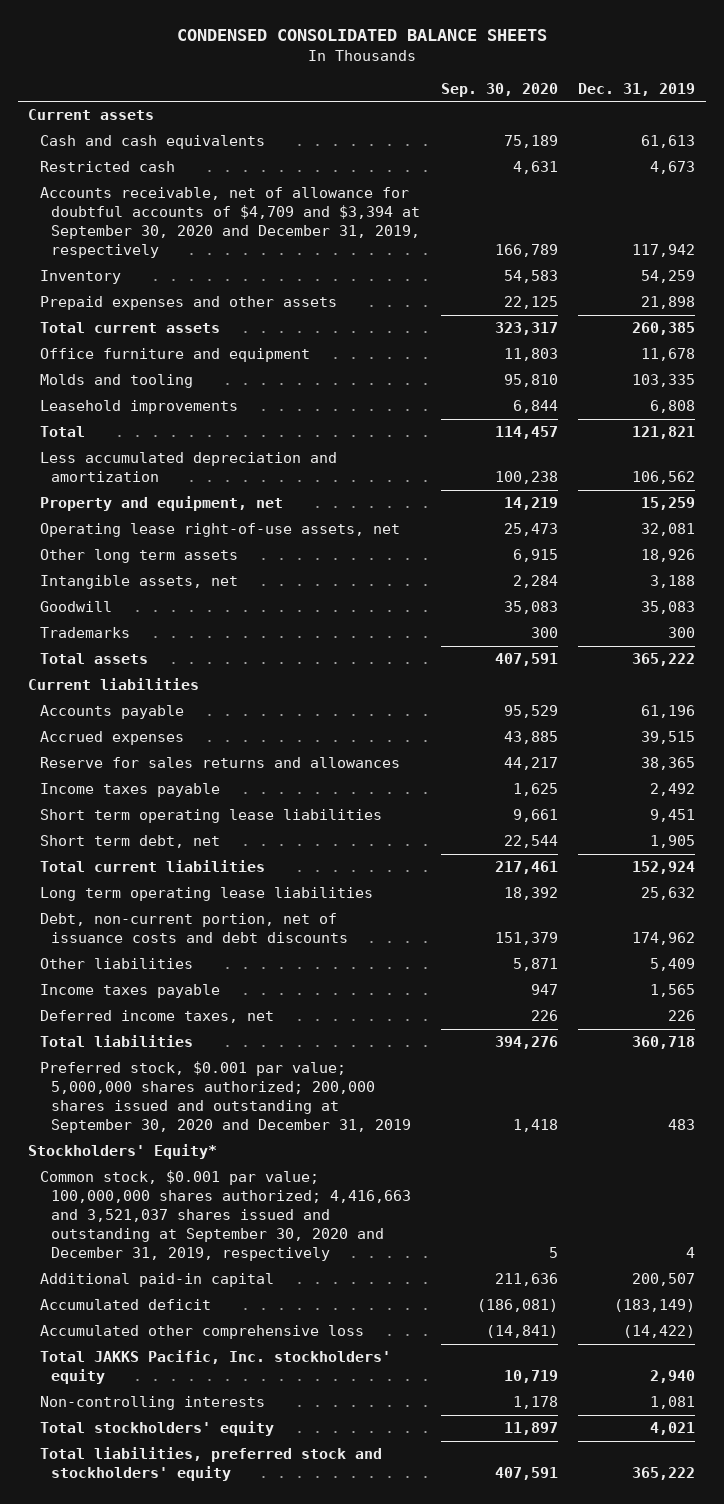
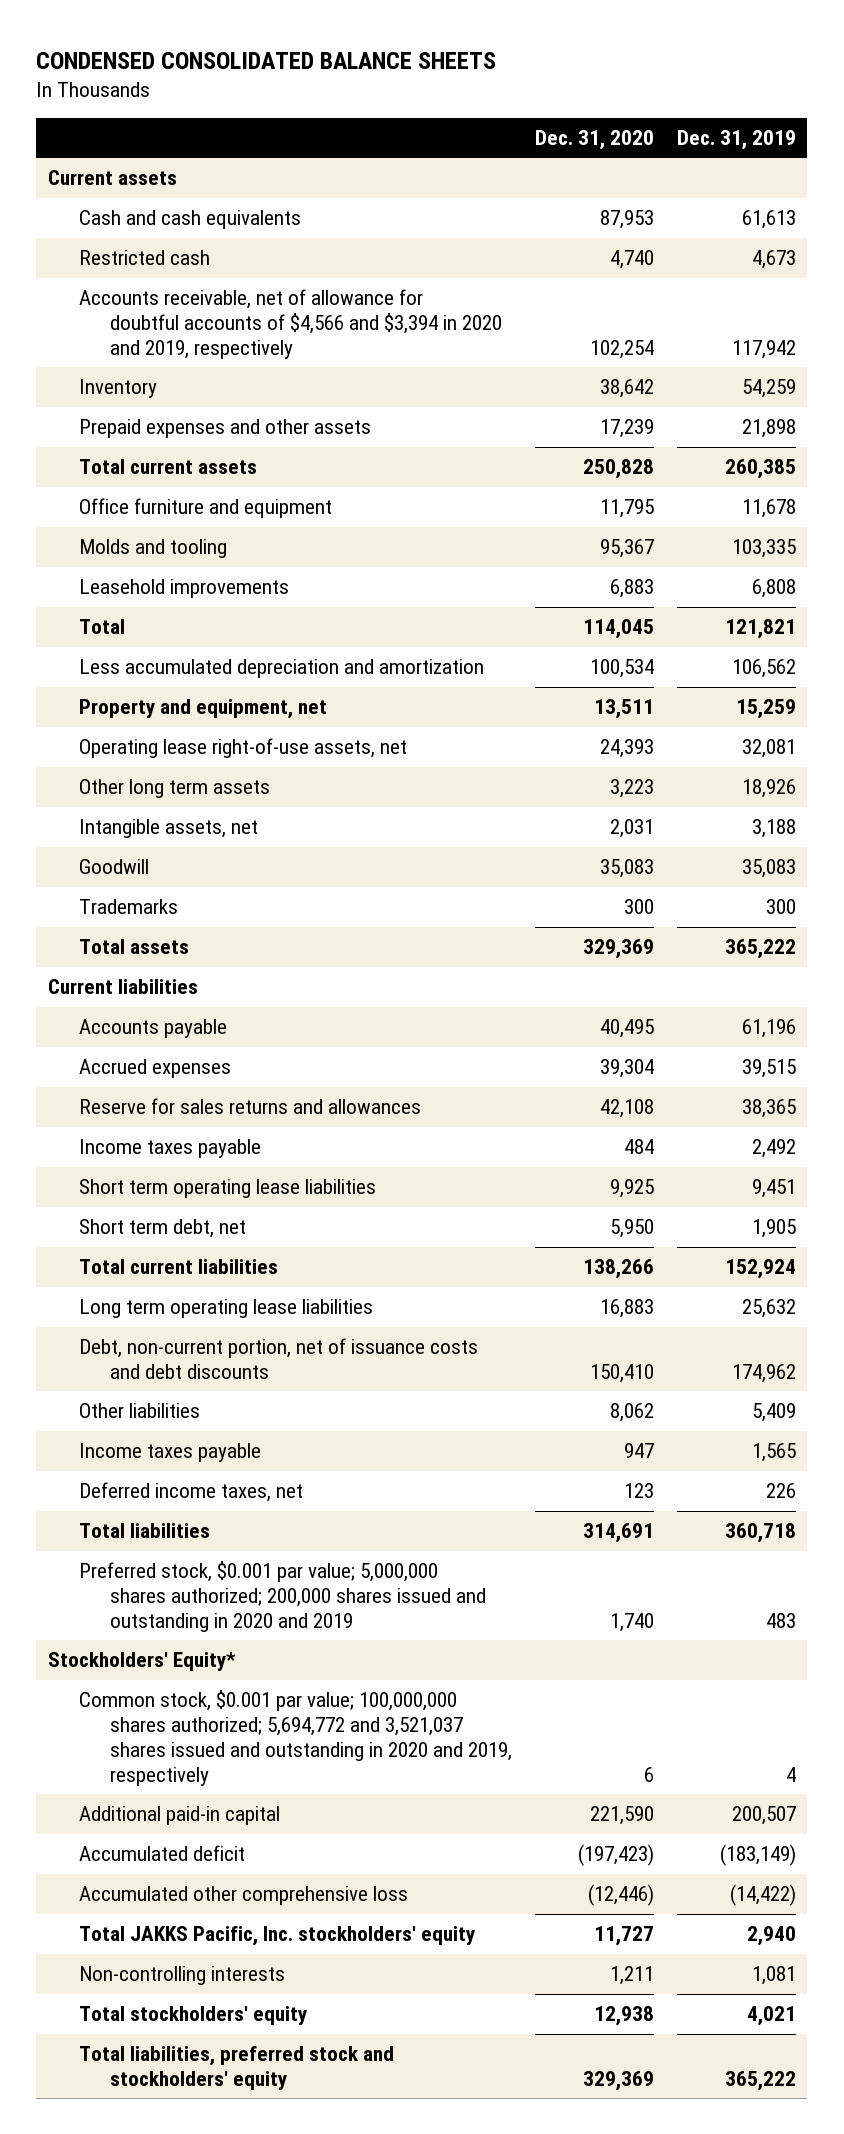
- | Sep. 30, 2020 | Dec. 31, 2019
+ | Dec. 31, 2020 | Dec. 31, 2019
- Accounts receivable, net of allowance for doubtful accounts of $4,709 and $3,394 at September 30, 2020 and December 31, 2019, respectively | 166,789 | 117,942
+ Accounts receivable, net of allowance for doubtful accounts of $4,566 and $3,394 in 2020 and 2019, respectively | 102,254 | 117,942
- Preferred stock, $0.001 par value; 5,000,000 shares authorized; 200,000 shares issued and outstanding at September 30, 2020 and December 31, 2019 | 1,418 | 483
+ Preferred stock, $0.001 par value; 5,000,000 shares authorized; 200,000 shares issued and outstanding in 2020 and 2019 | 1,740 | 483
- Common stock, $0.001 par value; 100,000,000 shares authorized; 4,416,663 and 3,521,037 shares issued and outstanding at September 30, 2020 and December 31, 2019, respectively | 5 | 4
+ Common stock, $0.001 par value; 100,000,000 shares authorized; 5,694,772 and 3,521,037 shares issued and outstanding in 2020 and 2019, respectively | 6 | 4

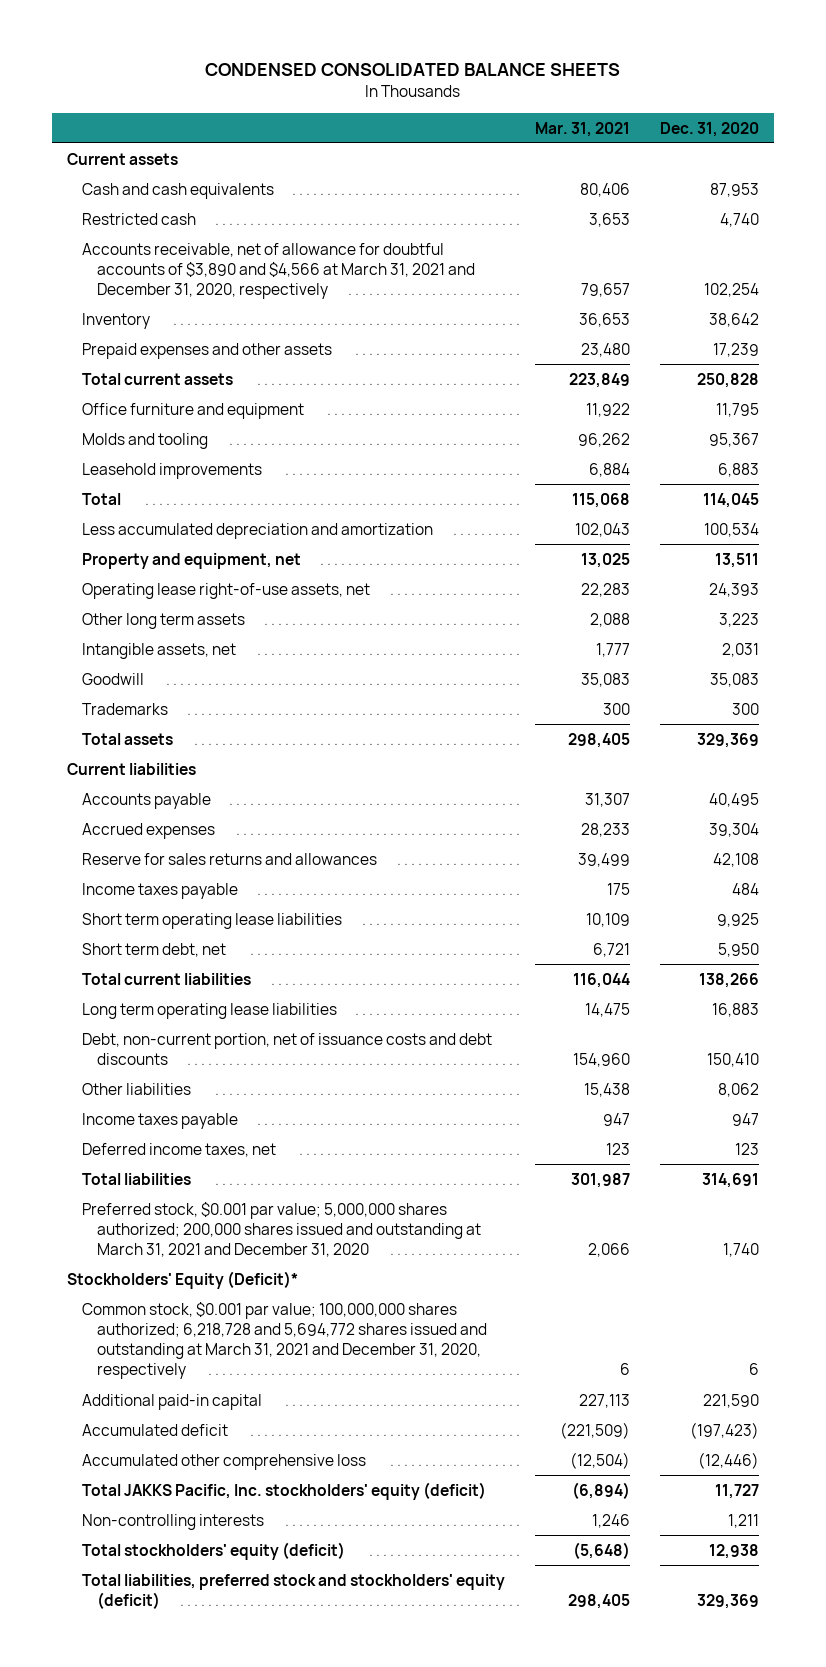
- | Dec. 31, 2020 | Dec. 31, 2019
+ | Mar. 31, 2021 | Dec. 31, 2020
- Accounts receivable, net of allowance for doubtful accounts of $4,566 and $3,394 in 2020 and 2019, respectively | 102,254 | 117,942
+ Accounts receivable, net of allowance for doubtful accounts of $3,890 and $4,566 at March 31, 2021 and December 31, 2020, respectively | 79,657 | 102,254
- Preferred stock, $0.001 par value; 5,000,000 shares authorized; 200,000 shares issued and outstanding in 2020 and 2019 | 1,740 | 483
- Stockholders' Equity*
- Common stock, $0.001 par value; 100,000,000 shares authorized; 5,694,772 and 3,521,037 shares issued and outstanding in 2020 and 2019, respectively | 6 | 4
+ Preferred stock, $0.001 par value; 5,000,000 shares authorized; 200,000 shares issued and outstanding at March 31, 2021 and December 31, 2020 | 2,066 | 1,740
+ Stockholders' Equity (Deficit)*
+ Common stock, $0.001 par value; 100,000,000 shares authorized; 6,218,728 and 5,694,772 shares issued and outstanding at March 31, 2021 and December 31, 2020, respectively | 6 | 6
- Total JAKKS Pacific, Inc. stockholders' equity | 11,727 | 2,940
+ Total JAKKS Pacific, Inc. stockholders' equity (deficit) | (6,894) | 11,727
- Total stockholders' equity | 12,938 | 4,021
- Total liabilities, preferred stock and stockholders' equity | 329,369 | 365,222
+ Total stockholders' equity (deficit) | (5,648) | 12,938
+ Total liabilities, preferred stock and stockholders' equity (deficit) | 298,405 | 329,369

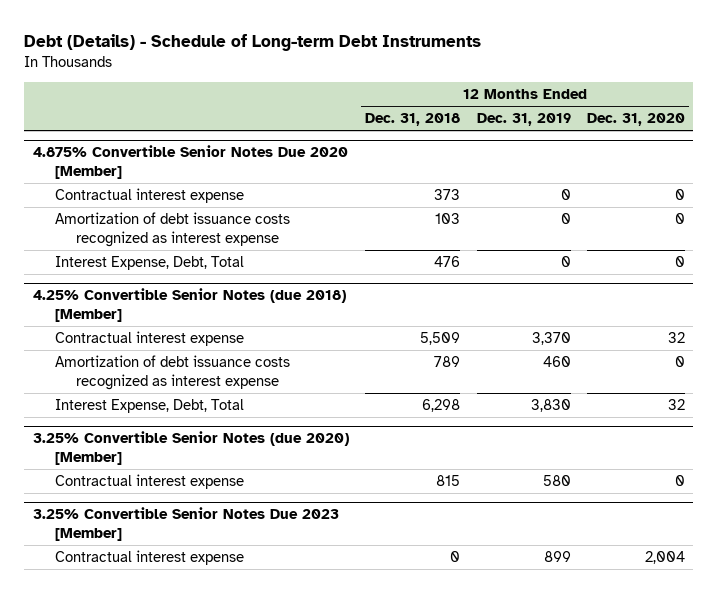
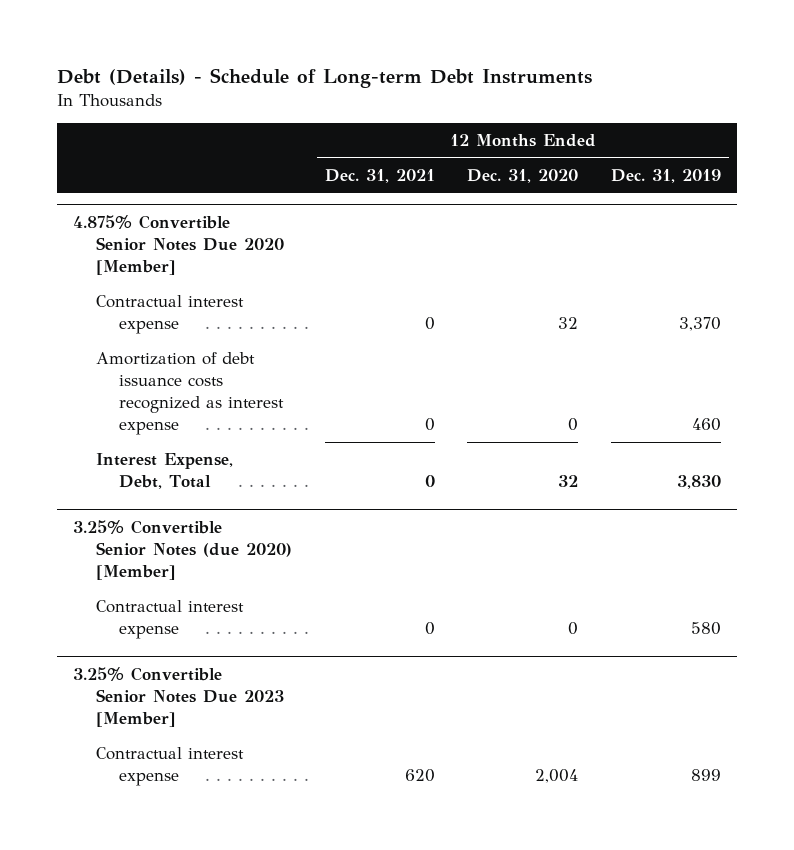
- | 12 Months Ended Dec. 31, 2018 | 12 Months Ended Dec. 31, 2019 | 12 Months Ended Dec. 31, 2020
+ | 12 Months Ended Dec. 31, 2021 | 12 Months Ended Dec. 31, 2020 | 12 Months Ended Dec. 31, 2019
@ 4.875% Convertible Senior Notes Due 2020 [Member]
- Contractual interest expense | 373 | 0 | 0
- Amortization of debt issuance costs recognized as interest expense | 103 | 0 | 0
- Interest Expense, Debt, Total | 476 | 0 | 0
- 4.25% Convertible Senior Notes (due 2018) [Member]

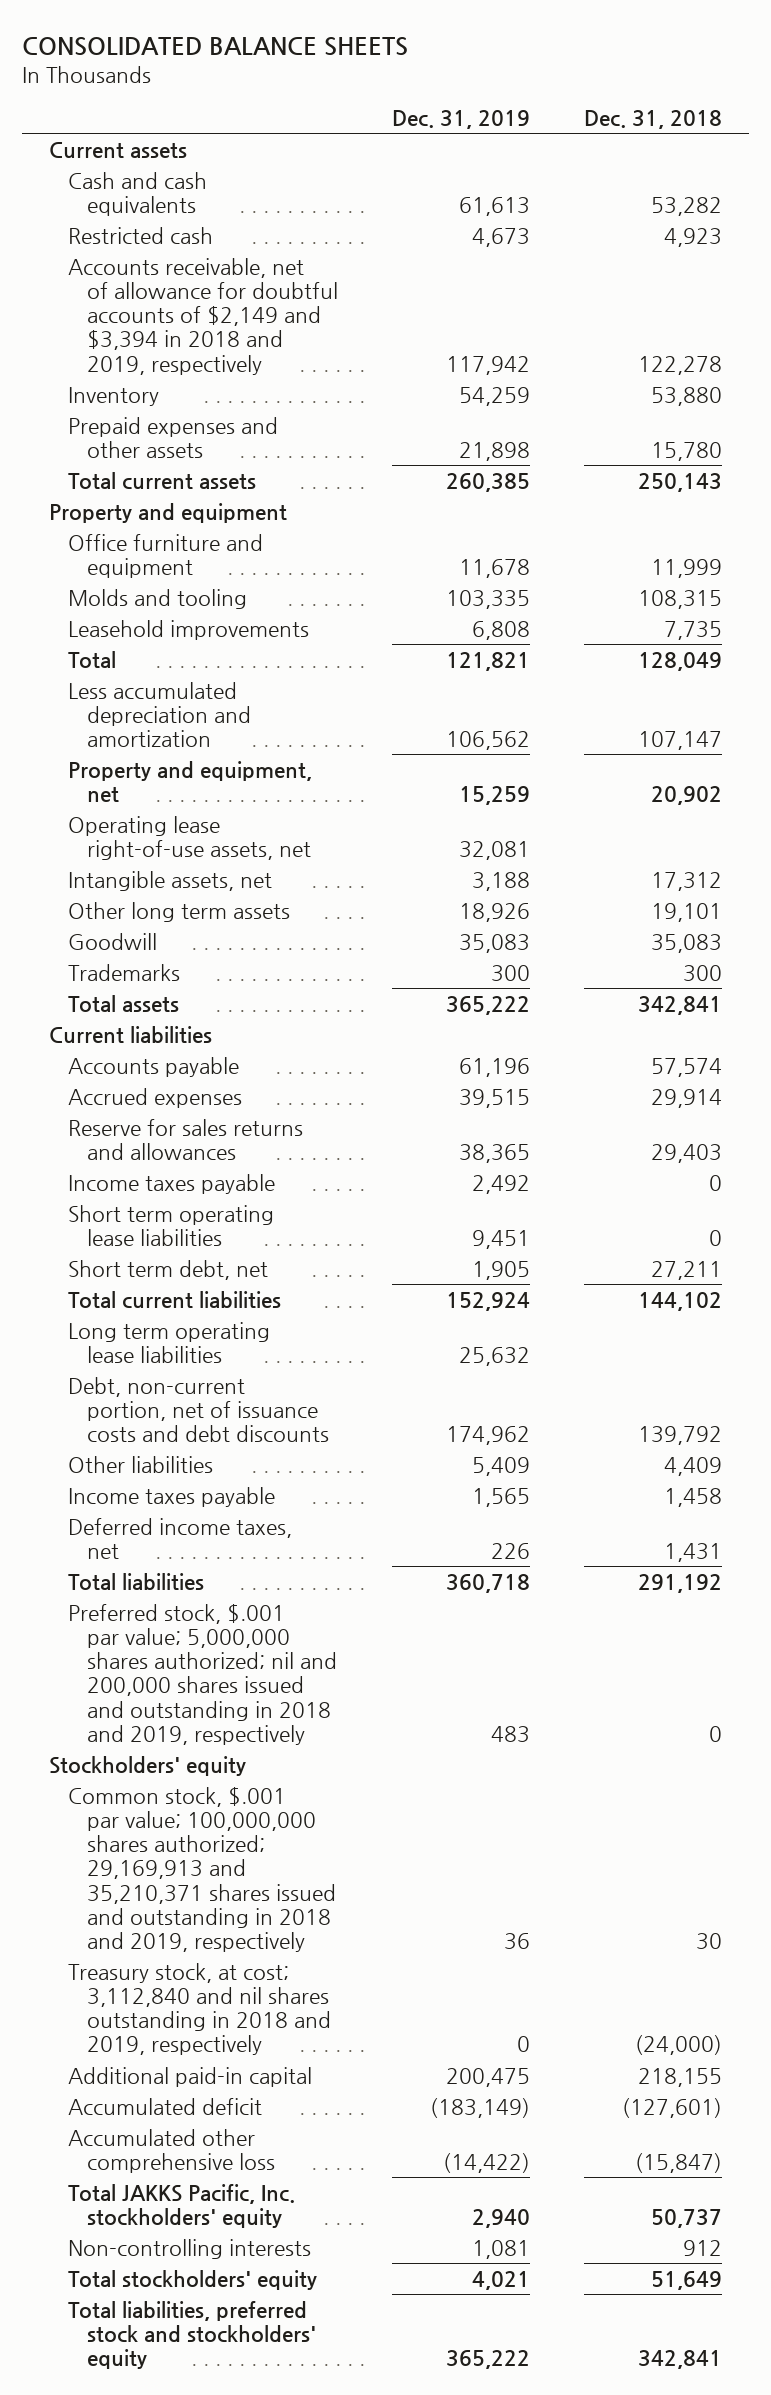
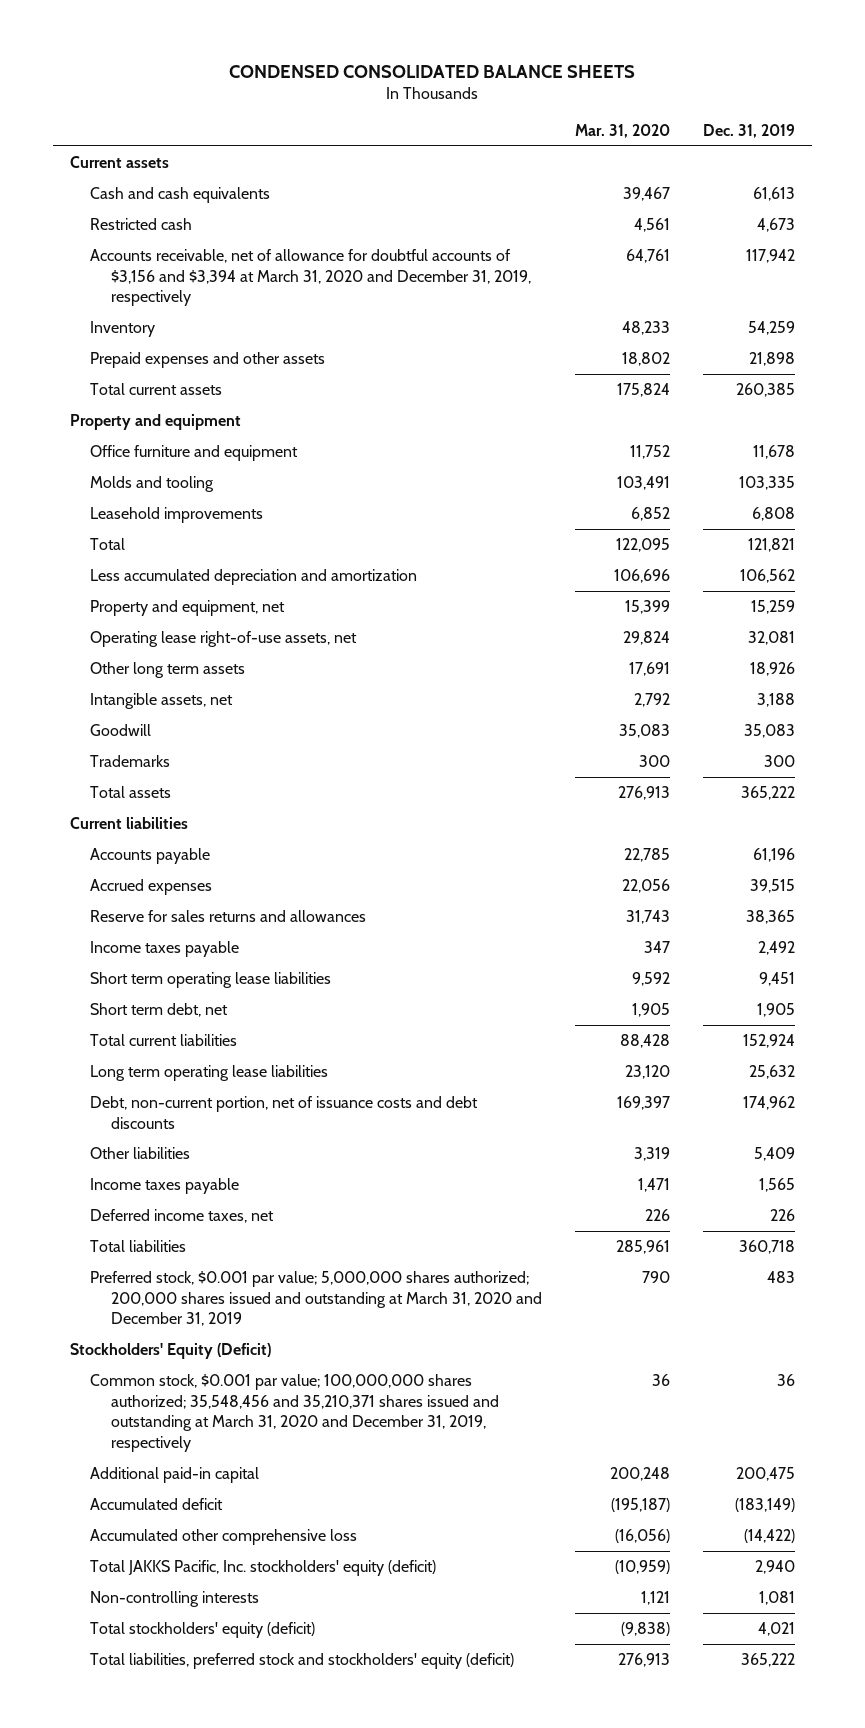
- CONSOLIDATED BALANCE SHEETS
+ CONDENSED CONSOLIDATED BALANCE SHEETS
- | Dec. 31, 2019 | Dec. 31, 2018
+ | Mar. 31, 2020 | Dec. 31, 2019
- Accounts receivable, net of allowance for doubtful accounts of $2,149 and $3,394 in 2018 and 2019, respectively | 117,942 | 122,278
+ Accounts receivable, net of allowance for doubtful accounts of $3,156 and $3,394 at March 31, 2020 and December 31, 2019, respectively | 64,761 | 117,942
moved down: Intangible assets, net | 2,792 | 3,188
- Preferred stock, $.001 par value; 5,000,000 shares authorized; nil and 200,000 shares issued and outstanding in 2018 and 2019, respectively | 483 | 0
- Stockholders' equity
- Common stock, $.001 par value; 100,000,000 shares authorized; 29,169,913 and 35,210,371 shares issued and outstanding in 2018 and 2019, respectively | 36 | 30
- Treasury stock, at cost; 3,112,840 and nil shares outstanding in 2018 and 2019, respectively | 0 | (24,000)
+ Preferred stock, $0.001 par value; 5,000,000 shares authorized; 200,000 shares issued and outstanding at March 31, 2020 and December 31, 2019 | 790 | 483
+ Stockholders' Equity (Deficit)
+ Common stock, $0.001 par value; 100,000,000 shares authorized; 35,548,456 and 35,210,371 shares issued and outstanding at March 31, 2020 and December 31, 2019, respectively | 36 | 36
- Total JAKKS Pacific, Inc. stockholders' equity | 2,940 | 50,737
+ Total JAKKS Pacific, Inc. stockholders' equity (deficit) | (10,959) | 2,940
- Total stockholders' equity | 4,021 | 51,649
- Total liabilities, preferred stock and stockholders' equity | 365,222 | 342,841
+ Total stockholders' equity (deficit) | (9,838) | 4,021
+ Total liabilities, preferred stock and stockholders' equity (deficit) | 276,913 | 365,222

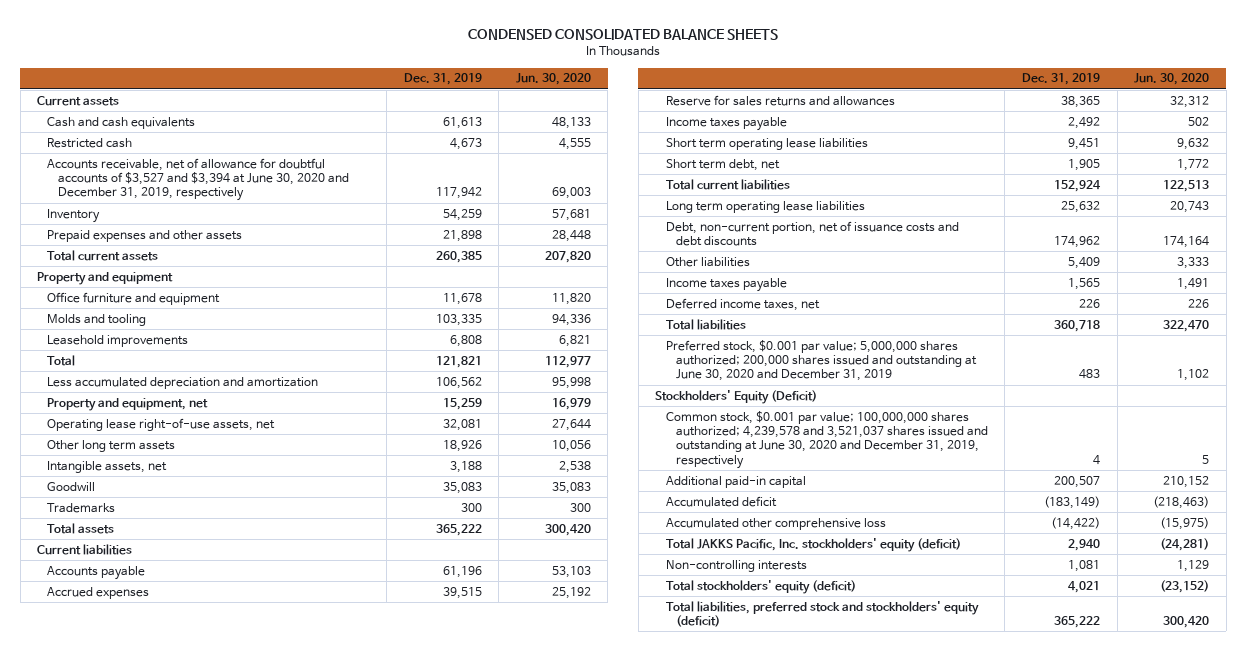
- | Mar. 31, 2020 | Dec. 31, 2019
+ | Dec. 31, 2019 | Jun. 30, 2020
- Accounts receivable, net of allowance for doubtful accounts of $3,156 and $3,394 at March 31, 2020 and December 31, 2019, respectively | 64,761 | 117,942
+ Accounts receivable, net of allowance for doubtful accounts of $3,527 and $3,394 at June 30, 2020 and December 31, 2019, respectively | 117,942 | 69,003
- Preferred stock, $0.001 par value; 5,000,000 shares authorized; 200,000 shares issued and outstanding at March 31, 2020 and December 31, 2019 | 790 | 483
+ Preferred stock, $0.001 par value; 5,000,000 shares authorized; 200,000 shares issued and outstanding at June 30, 2020 and December 31, 2019 | 483 | 1,102
- Common stock, $0.001 par value; 100,000,000 shares authorized; 35,548,456 and 35,210,371 shares issued and outstanding at March 31, 2020 and December 31, 2019, respectively | 36 | 36
- Additional paid-in capital | 200,248 | 200,475
+ Common stock, $0.001 par value; 100,000,000 shares authorized; 4,239,578 and 3,521,037 shares issued and outstanding at June 30, 2020 and December 31, 2019, respectively | 4 | 5
+ Additional paid-in capital | 200,507 | 210,152

